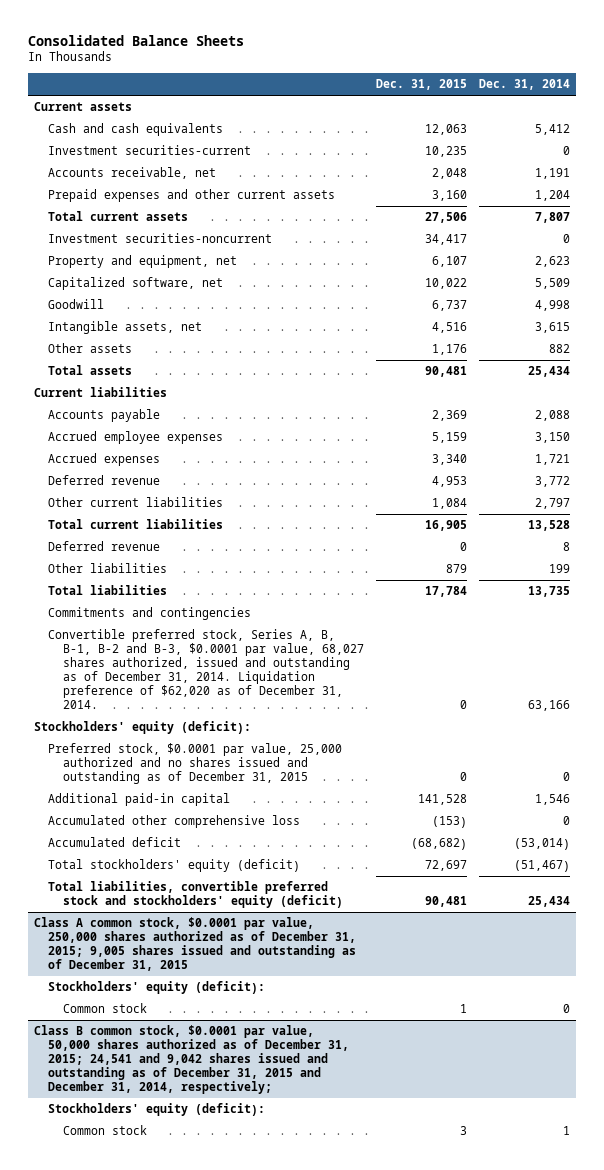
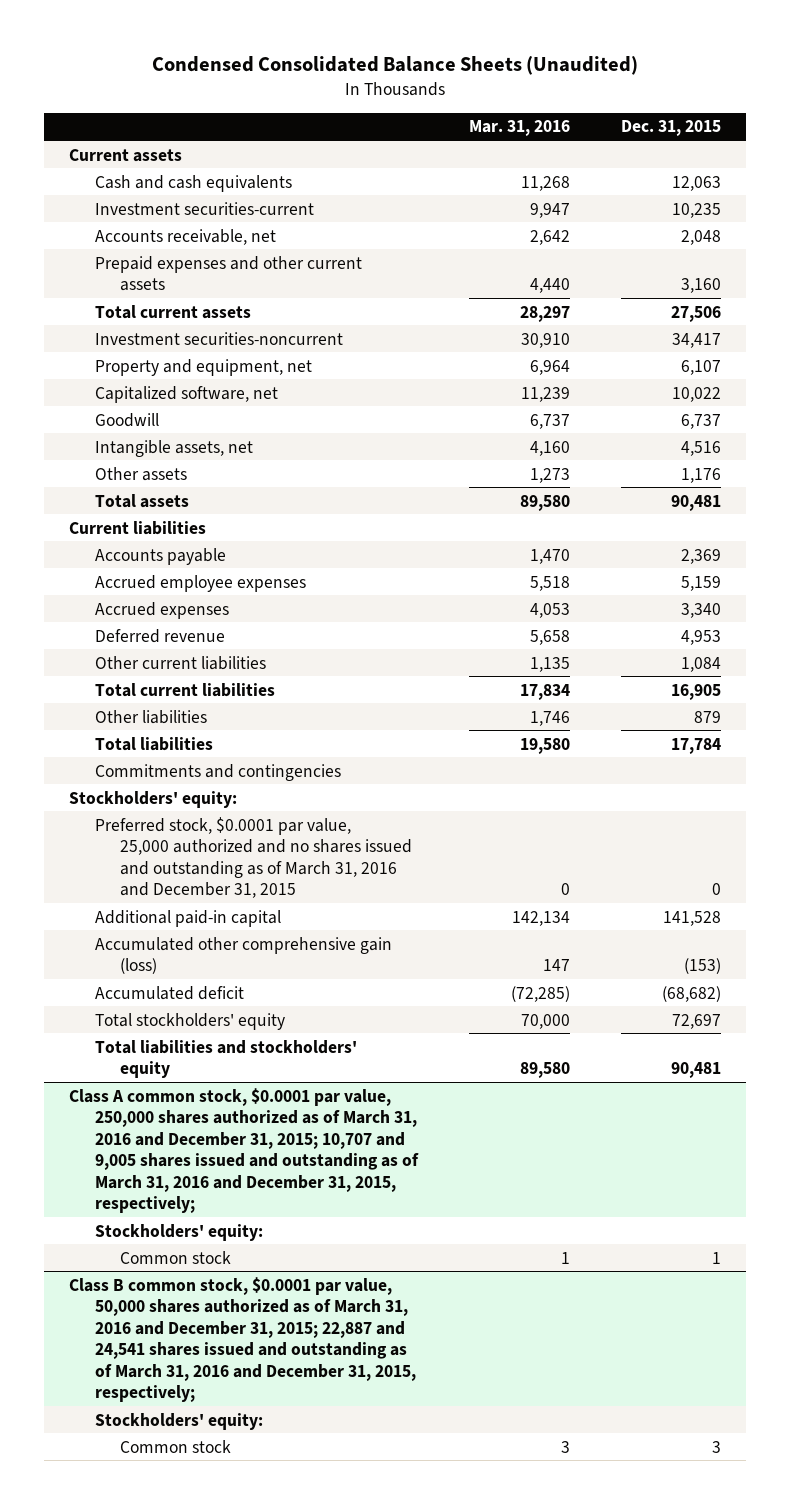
- Consolidated Balance Sheets
+ Condensed Consolidated Balance Sheets (Unaudited)
- | Dec. 31, 2015 | Dec. 31, 2014
+ | Mar. 31, 2016 | Dec. 31, 2015
- Deferred revenue | 0 | 8
- Convertible preferred stock, Series A, B, B-1, B-2 and B-3, $0.0001 par value, 68,027 shares authorized, issued and outstanding as of December 31, 2014. Liquidation preference of $62,020 as of December 31, 2014. | 0 | 63,166
- Stockholders' equity (deficit):
- Preferred stock, $0.0001 par value, 25,000 authorized and no shares issued and outstanding as of December 31, 2015 | 0 | 0
+ Stockholders' equity:
+ Preferred stock, $0.0001 par value, 25,000 authorized and no shares issued and outstanding as of March 31, 2016 and December 31, 2015 | 0 | 0
- Accumulated other comprehensive loss | (153) | 0
+ Accumulated other comprehensive gain (loss) | 147 | (153)
- Total stockholders' equity (deficit) | 72,697 | (51,467)
- Total liabilities, convertible preferred stock and stockholders' equity (deficit) | 90,481 | 25,434
- Class A common stock, $0.0001 par value, 250,000 shares authorized as of December 31, 2015; 9,005 shares issued and outstanding as of December 31, 2015
- Stockholders' equity (deficit):
+ Total stockholders' equity | 70,000 | 72,697
+ Total liabilities and stockholders' equity | 89,580 | 90,481
+ Class A common stock, $0.0001 par value, 250,000 shares authorized as of March 31, 2016 and December 31, 2015; 10,707 and 9,005 shares issued and outstanding as of March 31, 2016 and December 31, 2015, respectively;
+ Stockholders' equity:
- Class B common stock, $0.0001 par value, 50,000 shares authorized as of December 31, 2015; 24,541 and 9,042 shares issued and outstanding as of December 31, 2015 and December 31, 2014, respectively;
- Stockholders' equity (deficit):
+ Class B common stock, $0.0001 par value, 50,000 shares authorized as of March 31, 2016 and December 31, 2015; 22,887 and 24,541 shares issued and outstanding as of March 31, 2016 and December 31, 2015, respectively;
+ Stockholders' equity:

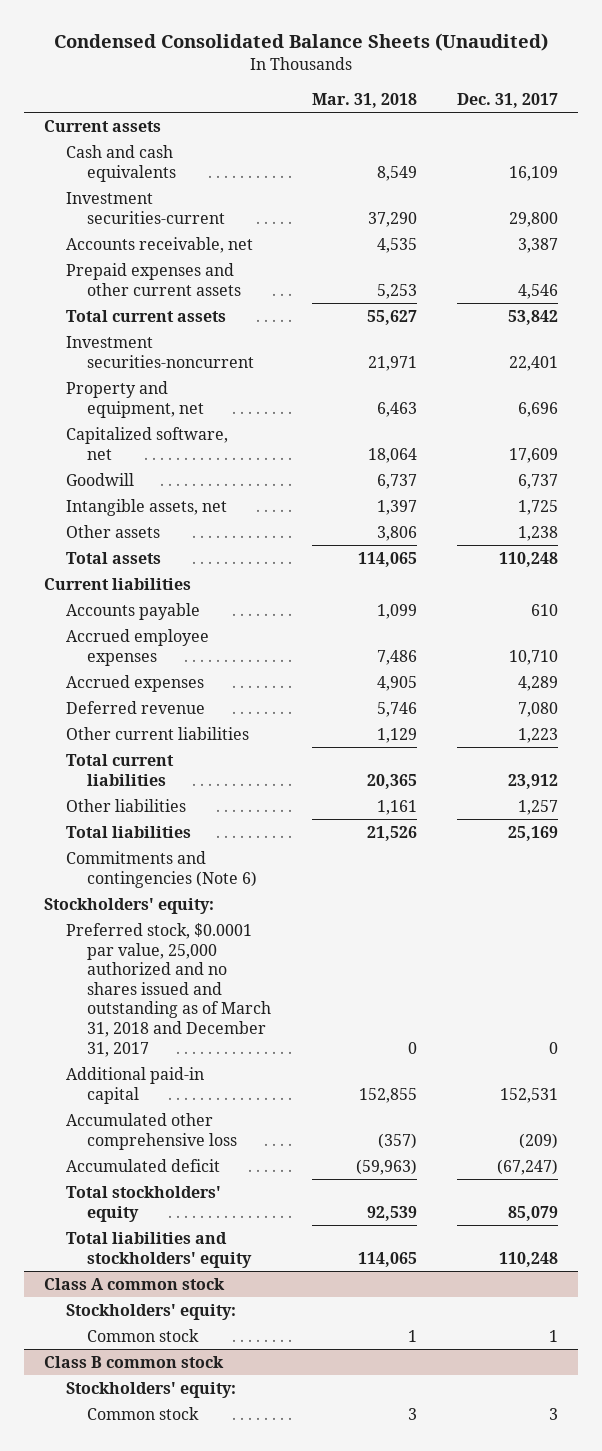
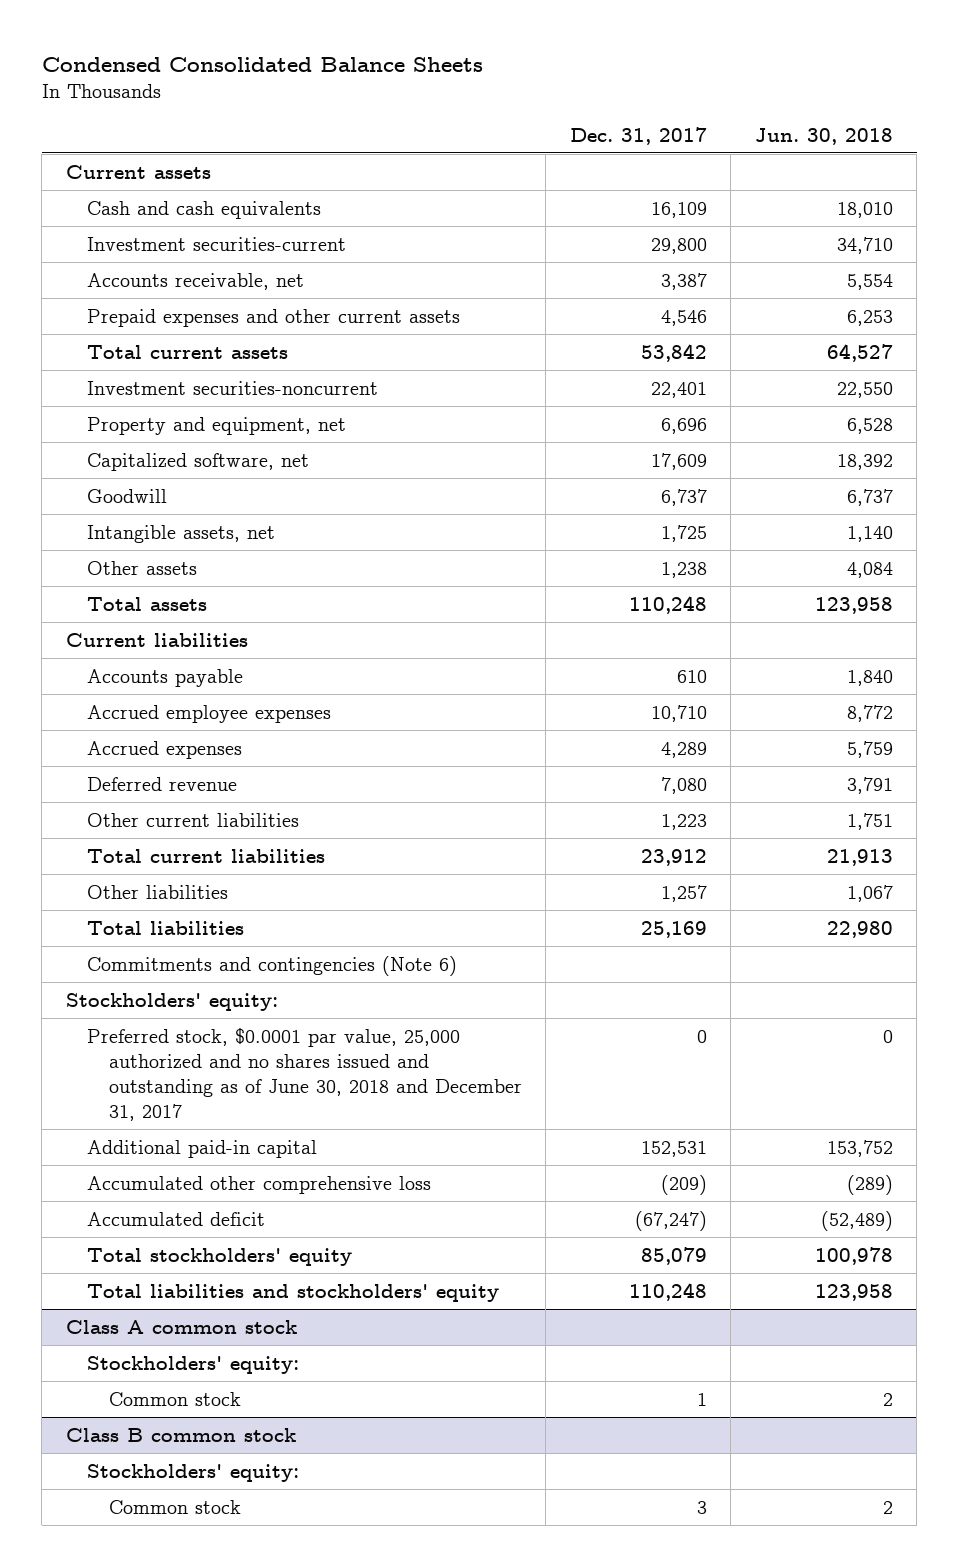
- Condensed Consolidated Balance Sheets (Unaudited)
+ Condensed Consolidated Balance Sheets
- | Mar. 31, 2018 | Dec. 31, 2017
+ | Dec. 31, 2017 | Jun. 30, 2018
- Preferred stock, $0.0001 par value, 25,000 authorized and no shares issued and outstanding as of March 31, 2018 and December 31, 2017 | 0 | 0
+ Preferred stock, $0.0001 par value, 25,000 authorized and no shares issued and outstanding as of June 30, 2018 and December 31, 2017 | 0 | 0

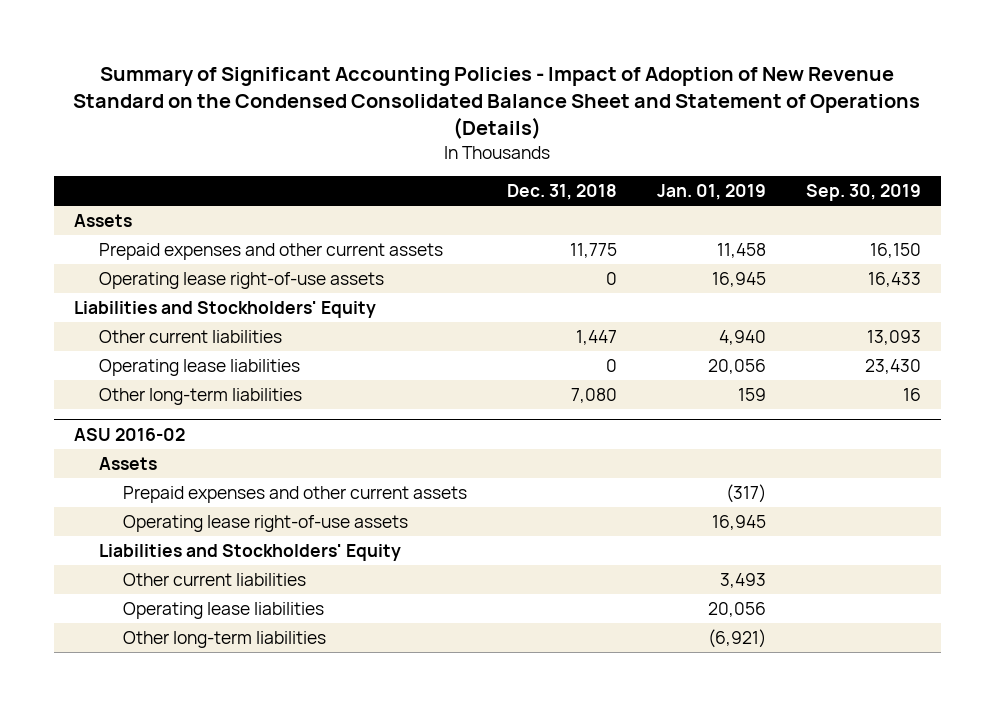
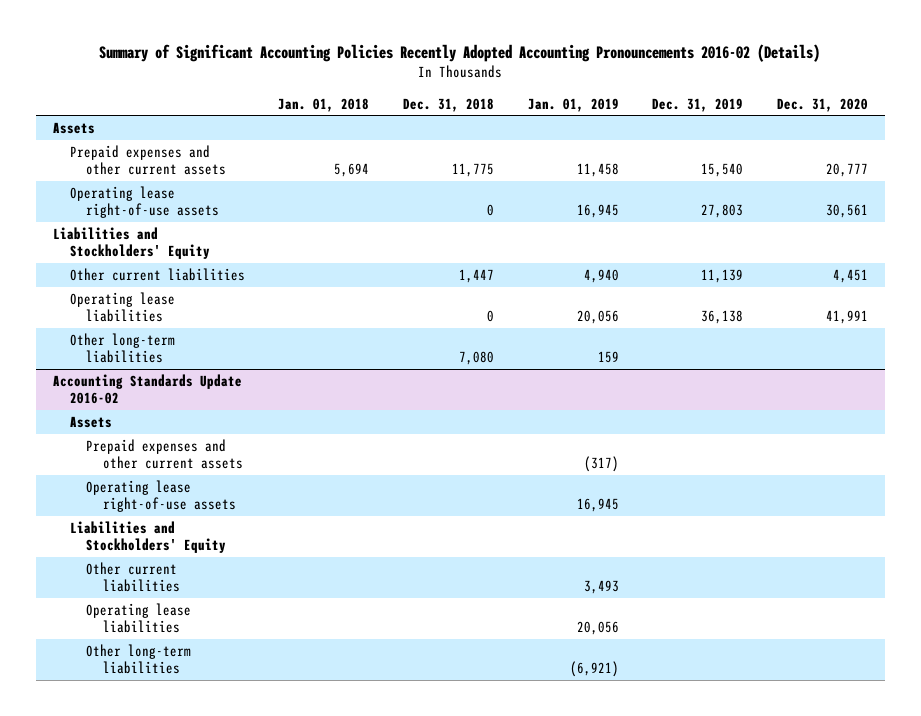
- Summary of Significant Accounting Policies - Impact of Adoption of New Revenue Standard on the Condensed Consolidated Balance Sheet and Statement of Operations (Details)
+ Summary of Significant Accounting Policies Recently Adopted Accounting Pronouncements 2016-02 (Details)
- | Dec. 31, 2018 | Jan. 01, 2019 | Sep. 30, 2019
+ | Jan. 01, 2018 | Dec. 31, 2018 | Jan. 01, 2019 | Dec. 31, 2019 | Dec. 31, 2020
- ASU 2016-02
+ Accounting Standards Update 2016-02

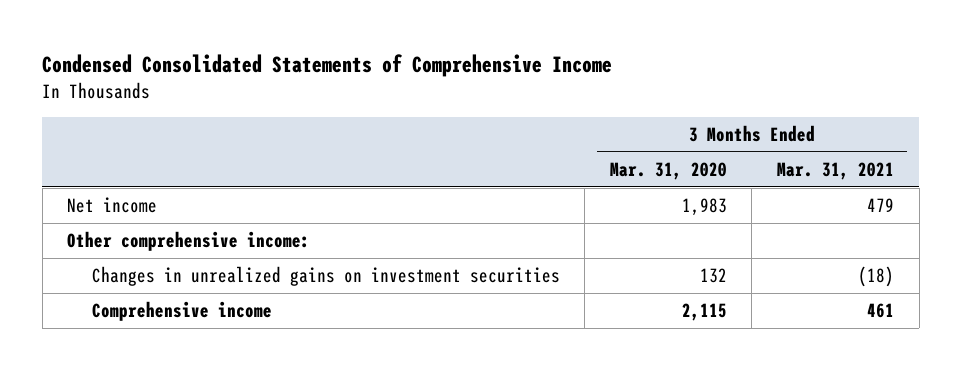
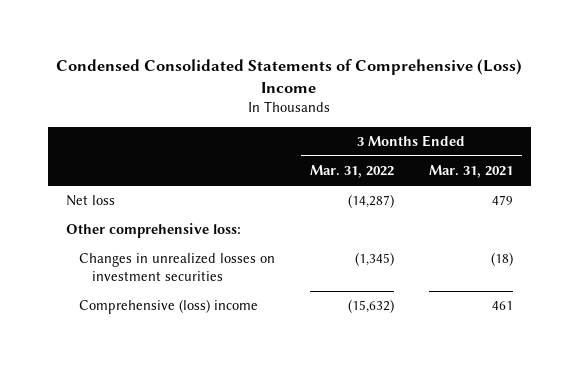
- Condensed Consolidated Statements of Comprehensive Income
+ Condensed Consolidated Statements of Comprehensive (Loss) Income
- | 3 Months Ended Mar. 31, 2020 | 3 Months Ended Mar. 31, 2021
+ | 3 Months Ended Mar. 31, 2022 | 3 Months Ended Mar. 31, 2021
- Net income | 1,983 | 479
- Other comprehensive income:
- Changes in unrealized gains on investment securities | 132 | (18)
- Comprehensive income | 2,115 | 461
+ Net loss | (14,287) | 479
+ Other comprehensive loss:
+ Changes in unrealized losses on investment securities | (1,345) | (18)
+ Comprehensive (loss) income | (15,632) | 461

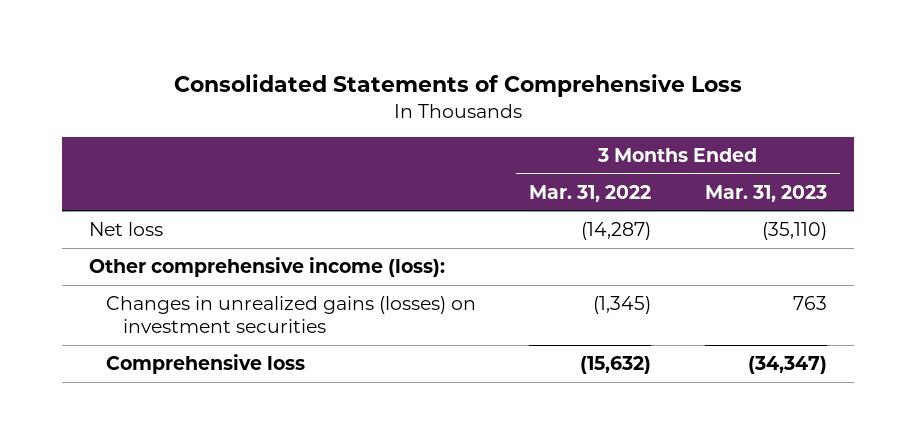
- Condensed Consolidated Statements of Comprehensive (Loss) Income
+ Consolidated Statements of Comprehensive Loss
- | 3 Months Ended Mar. 31, 2022 | 3 Months Ended Mar. 31, 2021
+ | 3 Months Ended Mar. 31, 2022 | 3 Months Ended Mar. 31, 2023
- Other comprehensive loss:
- Changes in unrealized losses on investment securities | (1,345) | (18)
- Comprehensive (loss) income | (15,632) | 461
+ Other comprehensive income (loss):
+ Changes in unrealized gains (losses) on investment securities | (1,345) | 763
+ Comprehensive loss | (15,632) | (34,347)

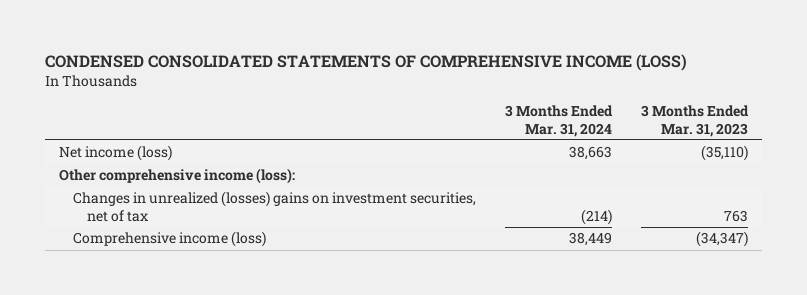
- Consolidated Statements of Comprehensive Loss
+ CONDENSED CONSOLIDATED STATEMENTS OF COMPREHENSIVE INCOME (LOSS)
- | 3 Months Ended Mar. 31, 2022 | 3 Months Ended Mar. 31, 2023
+ | 3 Months Ended Mar. 31, 2024 | 3 Months Ended Mar. 31, 2023
- Net loss | (14,287) | (35,110)
+ Net income (loss) | 38,663 | (35,110)
- Changes in unrealized gains (losses) on investment securities | (1,345) | 763
- Comprehensive loss | (15,632) | (34,347)
+ Changes in unrealized (losses) gains on investment securities, net of tax | (214) | 763
+ Comprehensive income (loss) | 38,449 | (34,347)

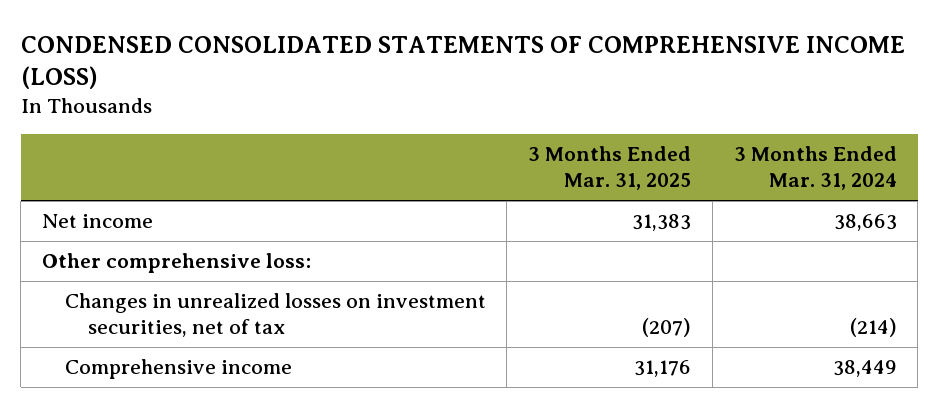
- | 3 Months Ended Mar. 31, 2024 | 3 Months Ended Mar. 31, 2023
+ | 3 Months Ended Mar. 31, 2025 | 3 Months Ended Mar. 31, 2024
- Net income (loss) | 38,663 | (35,110)
- Other comprehensive income (loss):
- Changes in unrealized (losses) gains on investment securities, net of tax | (214) | 763
- Comprehensive income (loss) | 38,449 | (34,347)
+ Net income | 31,383 | 38,663
+ Other comprehensive loss:
+ Changes in unrealized losses on investment securities, net of tax | (207) | (214)
+ Comprehensive income | 31,176 | 38,449

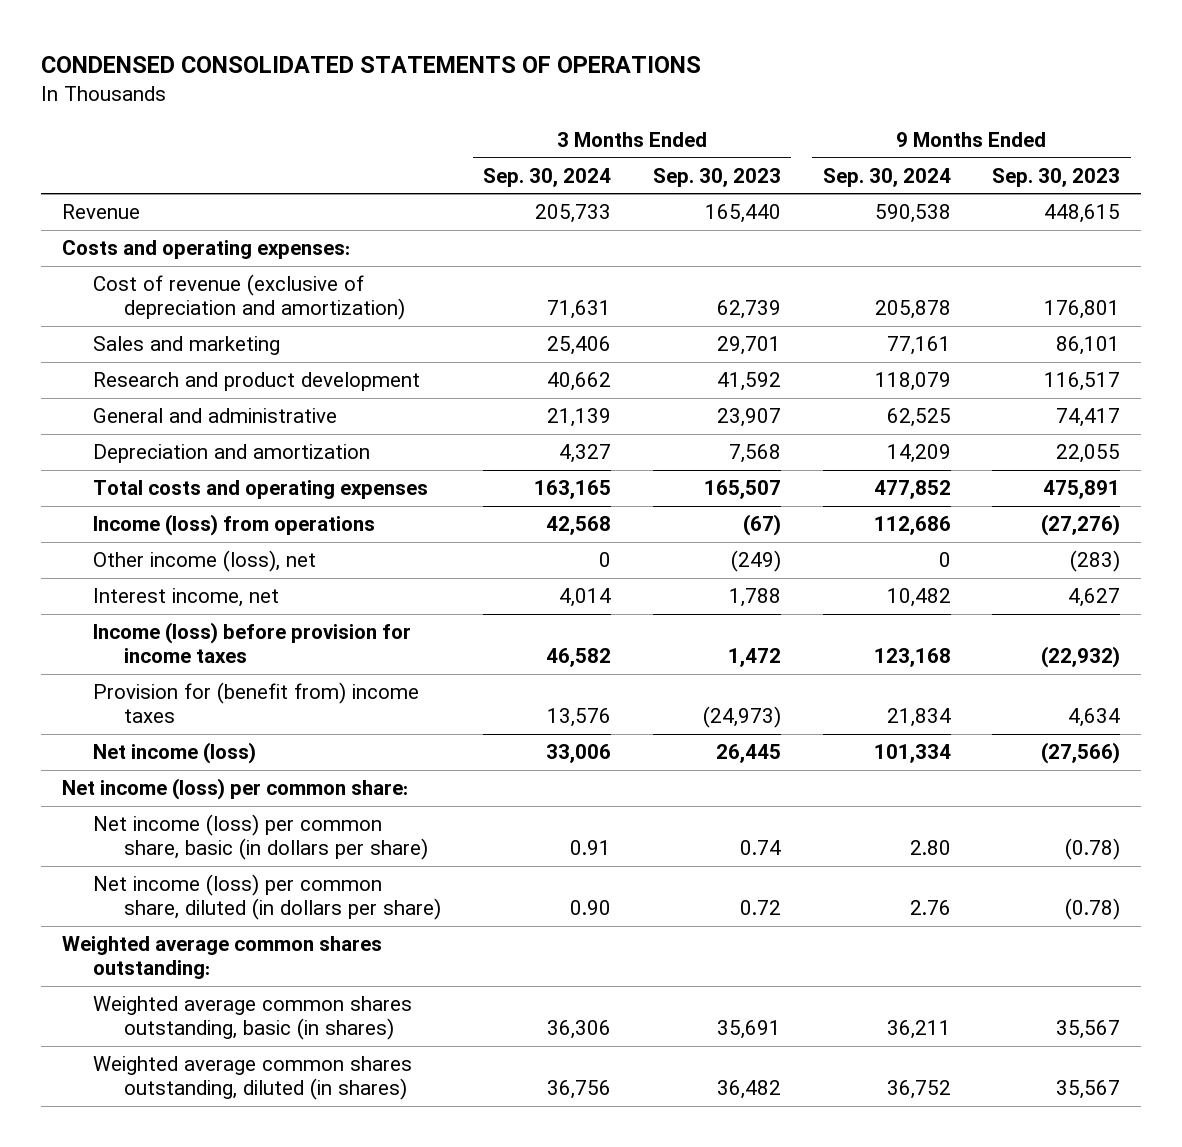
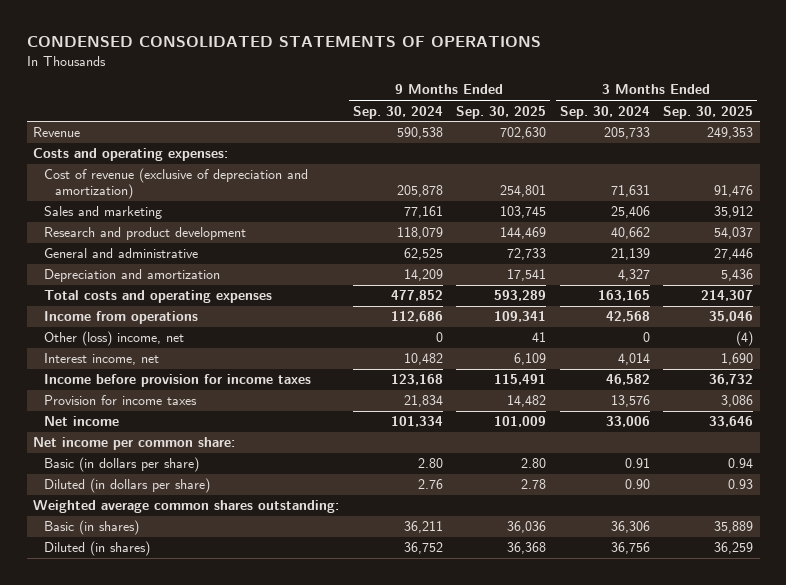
- | 3 Months Ended Sep. 30, 2024 | 3 Months Ended Sep. 30, 2023 | 9 Months Ended Sep. 30, 2024 | 9 Months Ended Sep. 30, 2023
+ | 9 Months Ended Sep. 30, 2024 | 9 Months Ended Sep. 30, 2025 | 3 Months Ended Sep. 30, 2024 | 3 Months Ended Sep. 30, 2025
- Income (loss) from operations | 42,568 | (67) | 112,686 | (27,276)
- Other income (loss), net | 0 | (249) | 0 | (283)
+ Income from operations | 112,686 | 109,341 | 42,568 | 35,046
+ Other (loss) income, net | 0 | 41 | 0 | (4)
- Income (loss) before provision for income taxes | 46,582 | 1,472 | 123,168 | (22,932)
- Provision for (benefit from) income taxes | 13,576 | (24,973) | 21,834 | 4,634
- Net income (loss) | 33,006 | 26,445 | 101,334 | (27,566)
- Net income (loss) per common share:
- Net income (loss) per common share, basic (in dollars per share) | 0.91 | 0.74 | 2.80 | (0.78)
- Net income (loss) per common share, diluted (in dollars per share) | 0.90 | 0.72 | 2.76 | (0.78)
+ Income before provision for income taxes | 123,168 | 115,491 | 46,582 | 36,732
+ Provision for income taxes | 21,834 | 14,482 | 13,576 | 3,086
+ Net income | 101,334 | 101,009 | 33,006 | 33,646
+ Net income per common share:
+ Basic (in dollars per share) | 2.80 | 2.80 | 0.91 | 0.94
+ Diluted (in dollars per share) | 2.76 | 2.78 | 0.90 | 0.93
- Weighted average common shares outstanding, basic (in shares) | 36,306 | 35,691 | 36,211 | 35,567
- Weighted average common shares outstanding, diluted (in shares) | 36,756 | 36,482 | 36,752 | 35,567
+ Basic (in shares) | 36,211 | 36,036 | 36,306 | 35,889
+ Diluted (in shares) | 36,752 | 36,368 | 36,756 | 36,259

